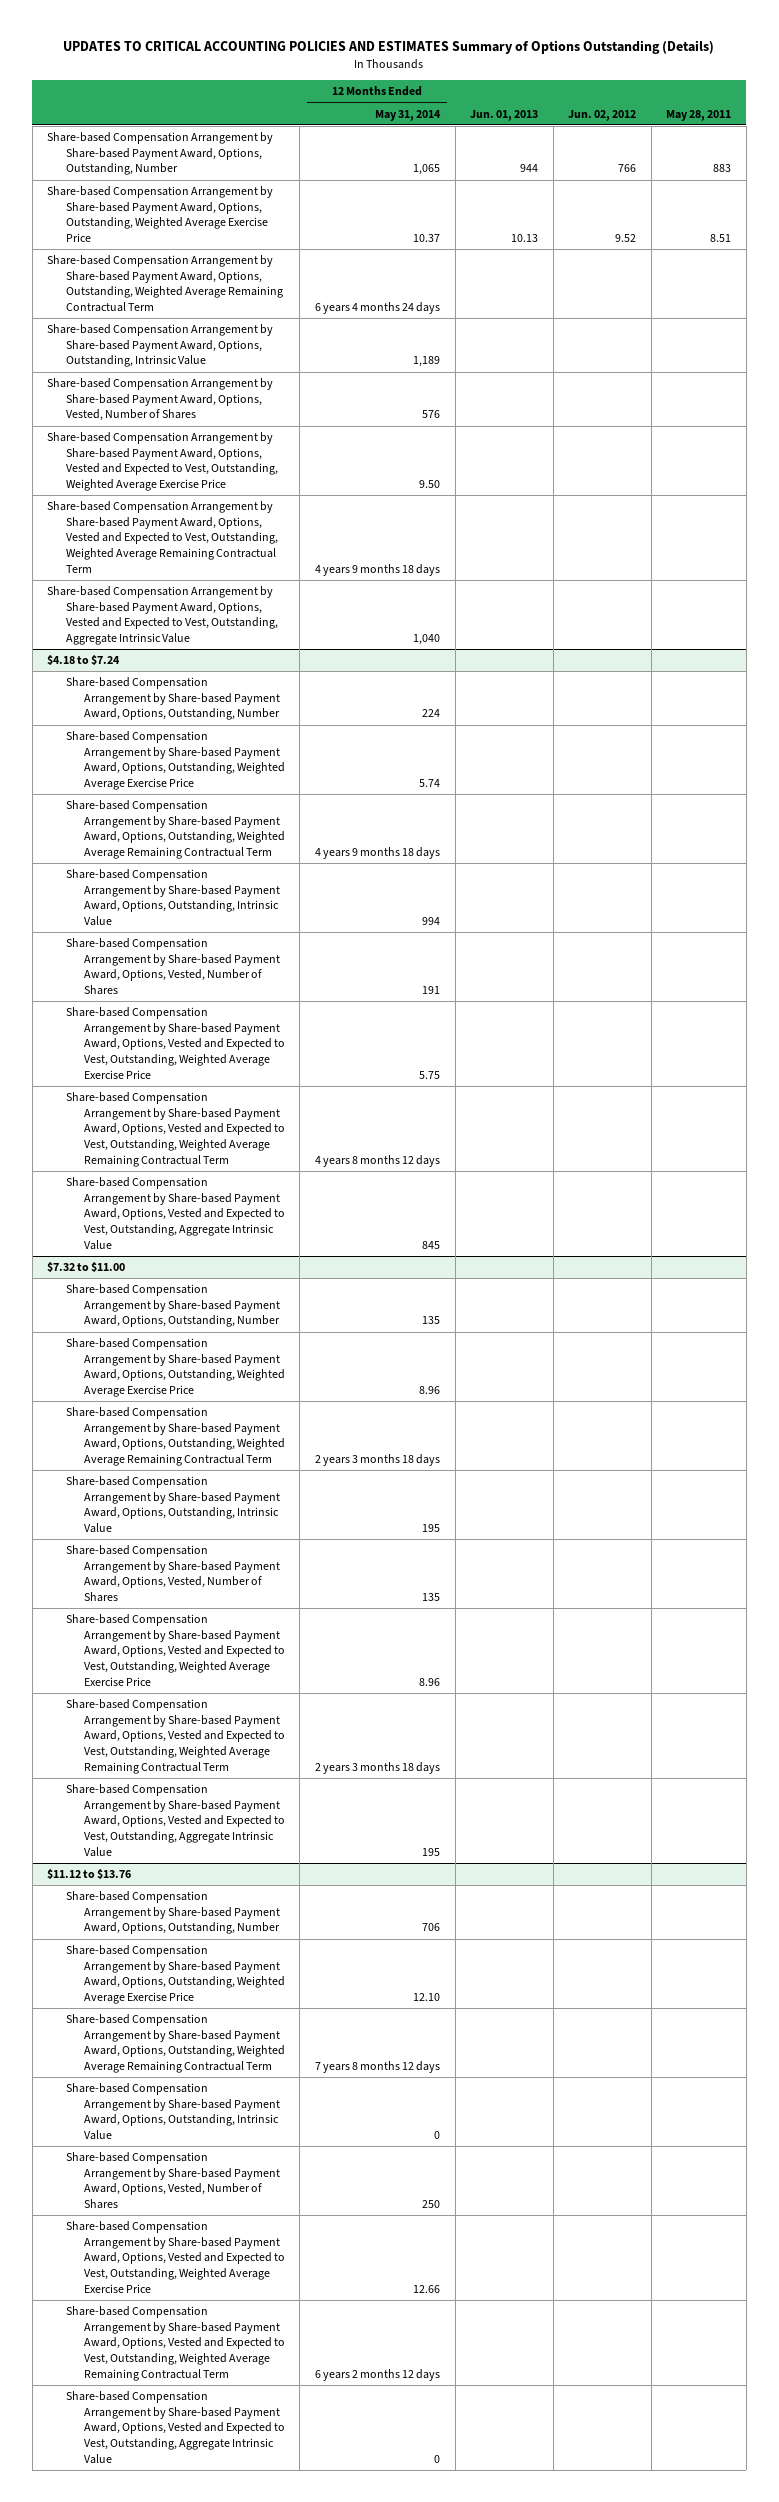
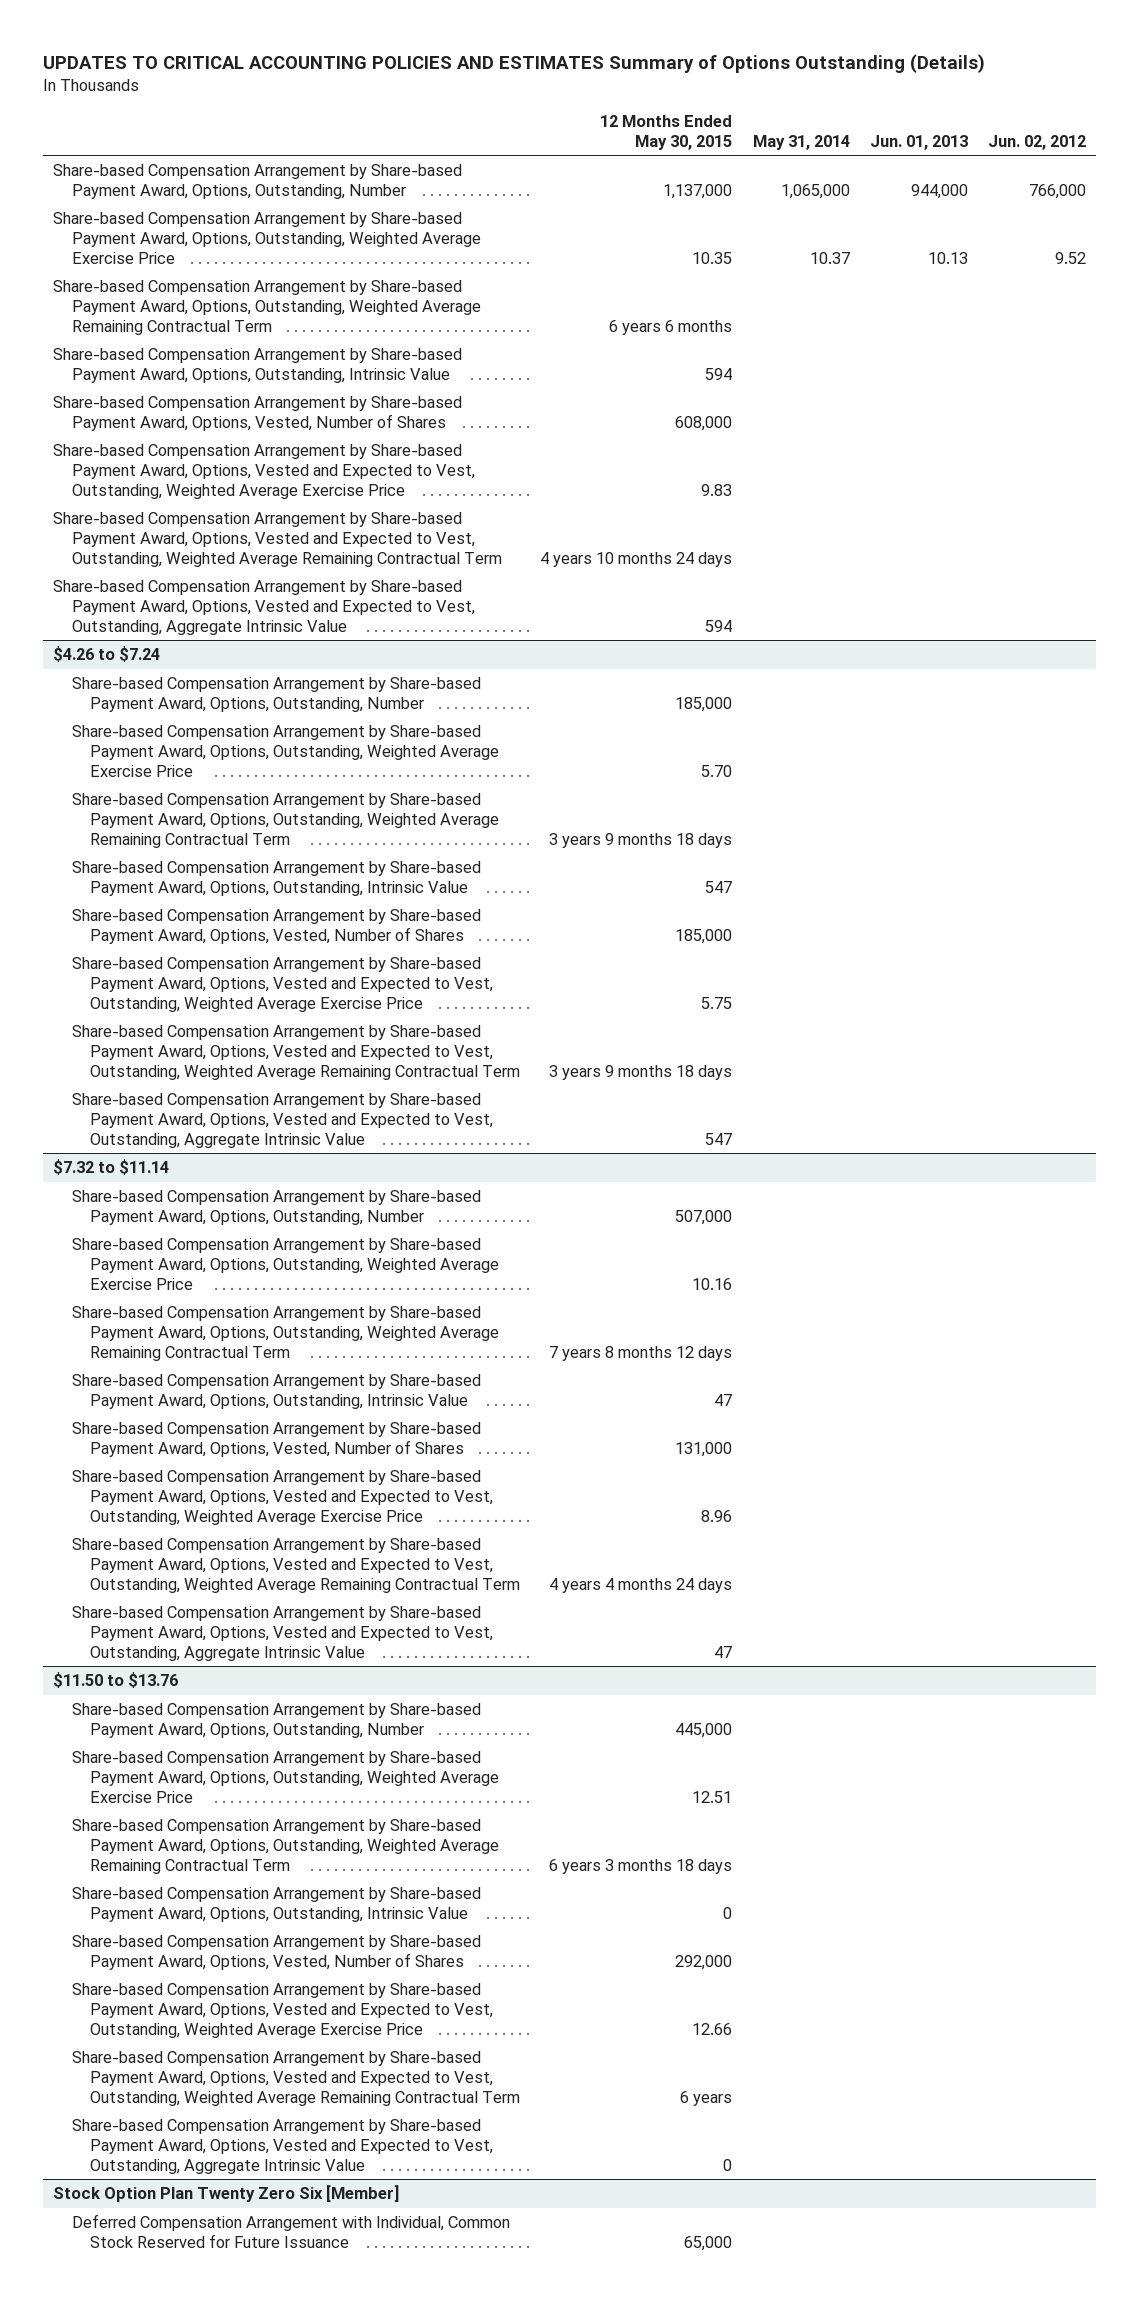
- | 12 Months Ended May 31, 2014 | Jun. 01, 2013 | Jun. 02, 2012 | May 28, 2011
+ | 12 Months Ended May 30, 2015 | May 31, 2014 | Jun. 01, 2013 | Jun. 02, 2012
- Share-based Compensation Arrangement by Share-based Payment Award, Options, Outstanding, Number | 1,065 | 944 | 766 | 883
+ Share-based Compensation Arrangement by Share-based Payment Award, Options, Outstanding, Number | 1,137,000 | 1,065,000 | 944,000 | 766,000
- $4.18 to $7.24
+ $4.26 to $7.24
- $7.32 to $11.00
+ $7.32 to $11.14
- $11.12 to $13.76
+ $11.50 to $13.76
+ Stock Option Plan Twenty Zero Six [Member]
+ Deferred Compensation Arrangement with Individual, Common Stock Reserved for Future Issuance | 65,000 | | |

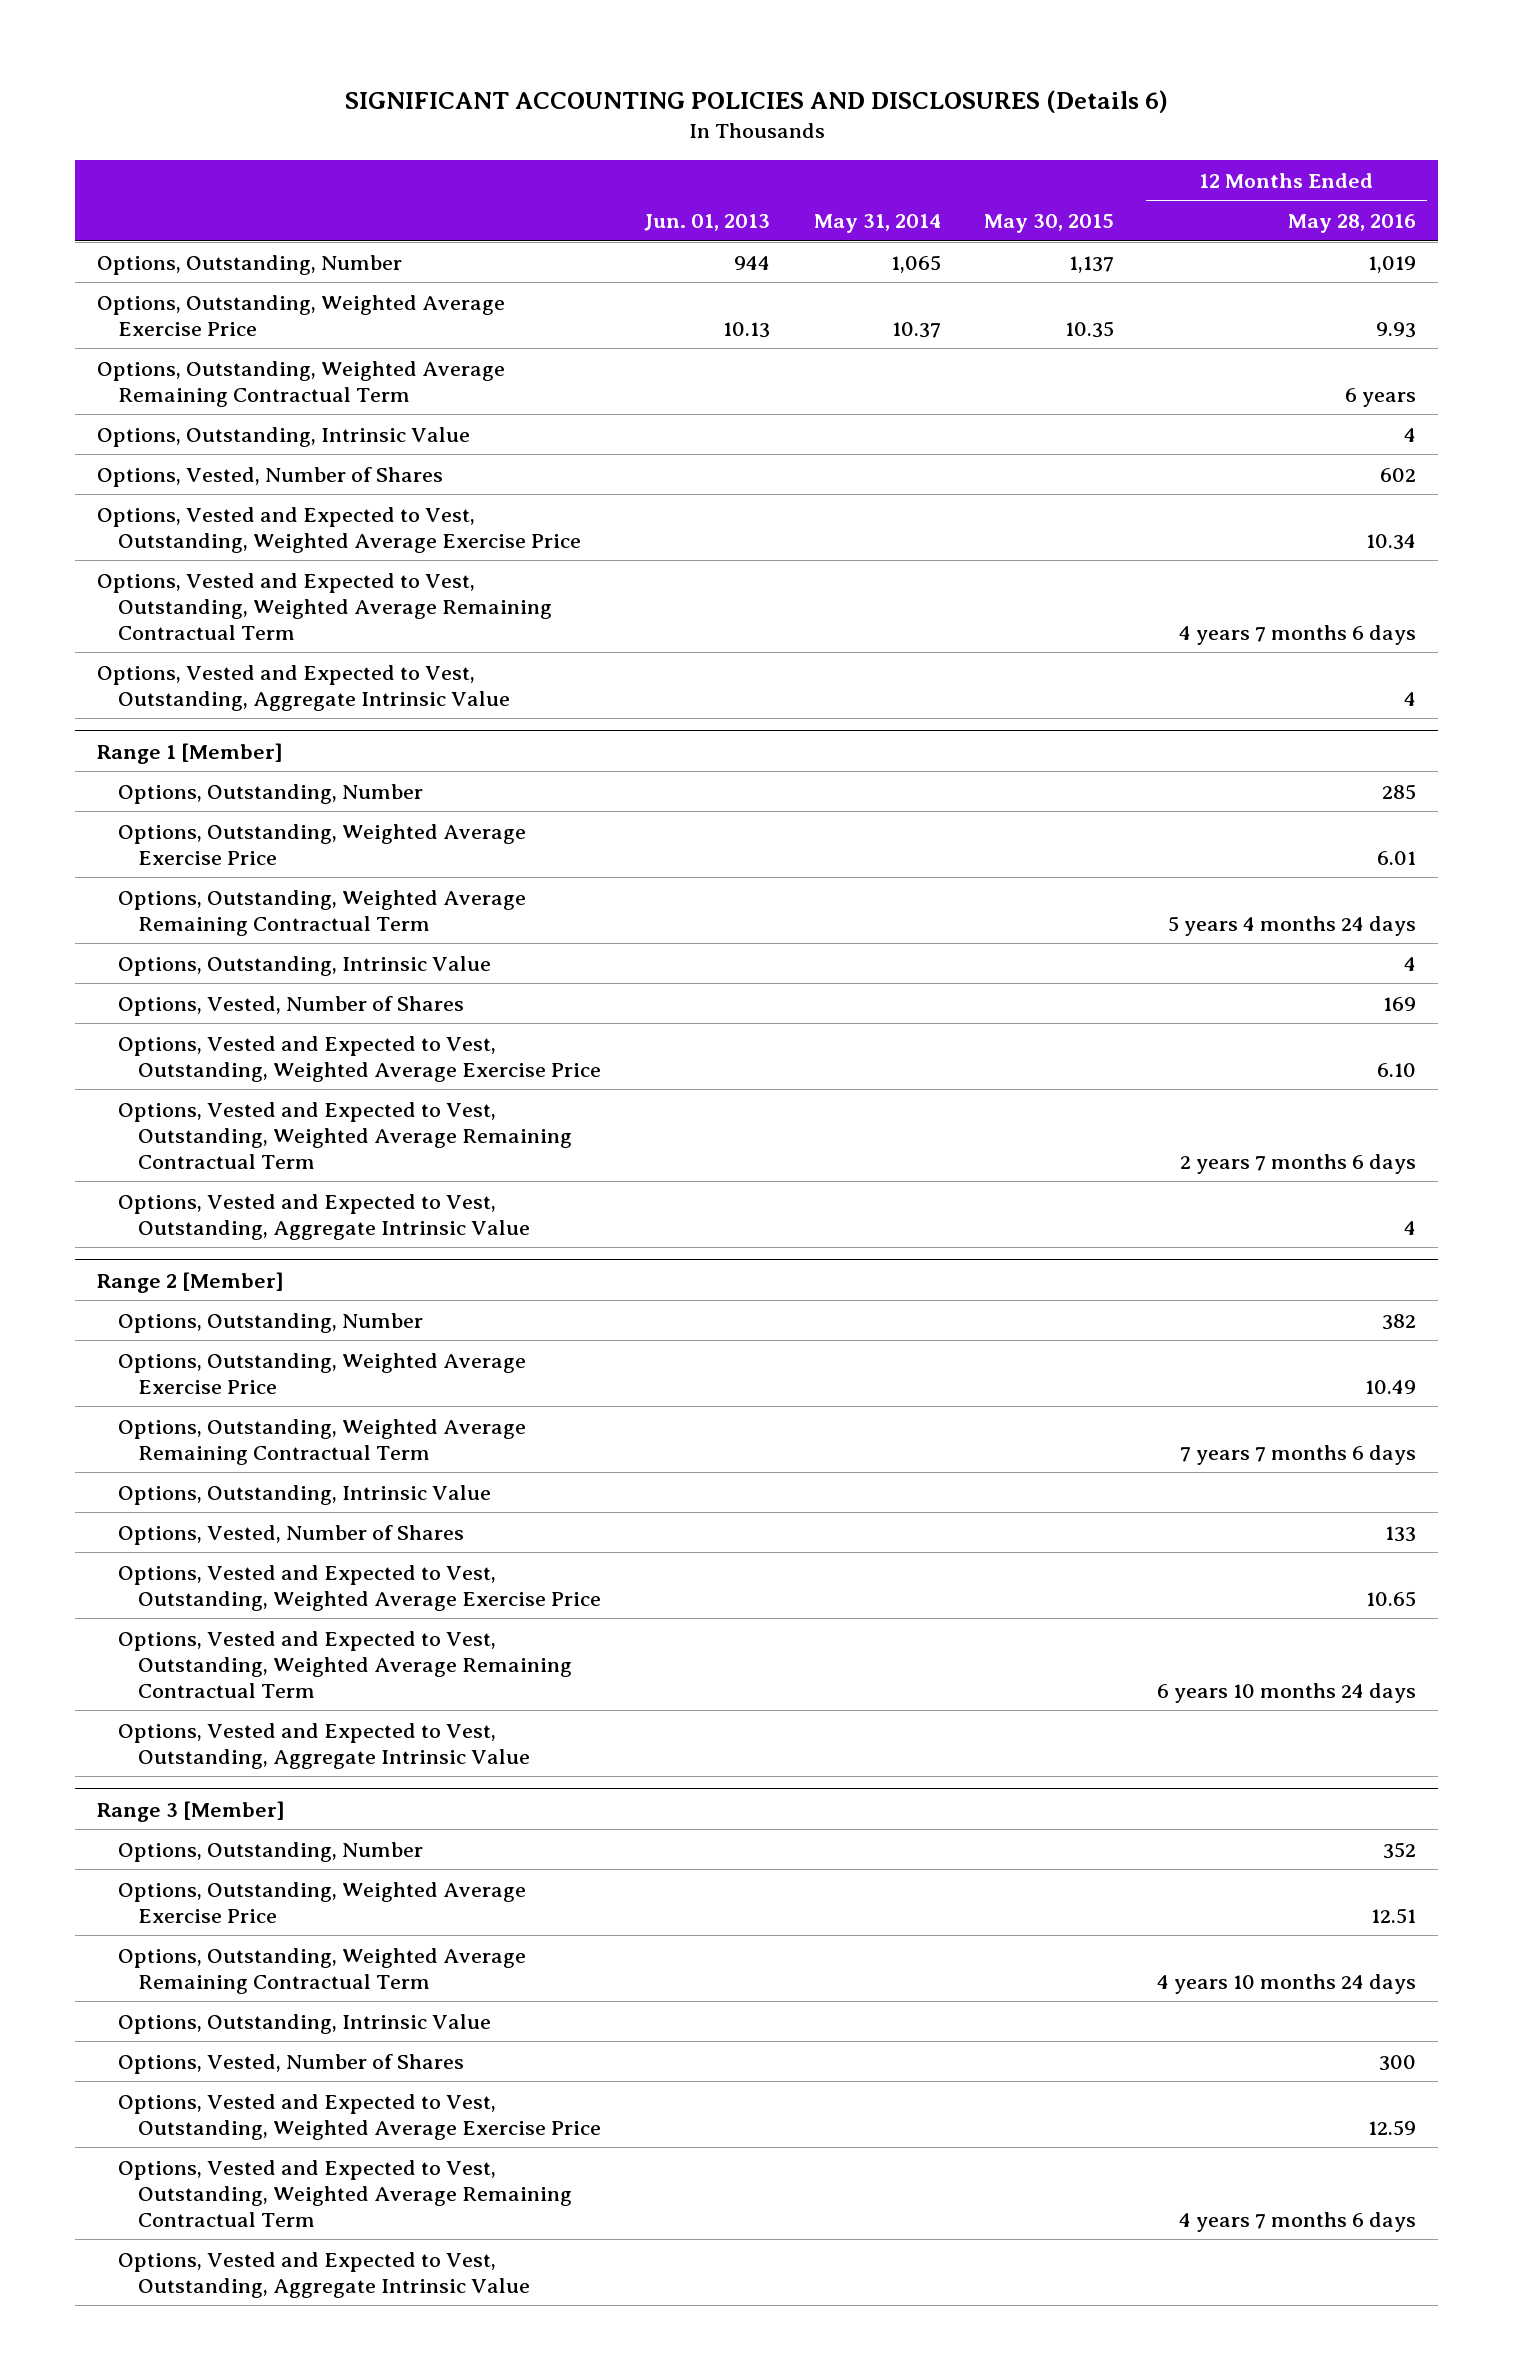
- UPDATES TO CRITICAL ACCOUNTING POLICIES AND ESTIMATES Summary of Options Outstanding (Details)
+ SIGNIFICANT ACCOUNTING POLICIES AND DISCLOSURES (Details 6)
- | 12 Months Ended May 30, 2015 | May 31, 2014 | Jun. 01, 2013 | Jun. 02, 2012
+ | Jun. 01, 2013 | May 31, 2014 | May 30, 2015 | 12 Months Ended May 28, 2016
- Share-based Compensation Arrangement by Share-based Payment Award, Options, Outstanding, Number | 1,137,000 | 1,065,000 | 944,000 | 766,000
- Share-based Compensation Arrangement by Share-based Payment Award, Options, Outstanding, Weighted Average Exercise Price | 10.35 | 10.37 | 10.13 | 9.52
- Share-based Compensation Arrangement by Share-based Payment Award, Options, Outstanding, Weighted Average Remaining Contractual Term | 6 years 6 months | | |
- Share-based Compensation Arrangement by Share-based Payment Award, Options, Outstanding, Intrinsic Value | 594 | | |
- Share-based Compensation Arrangement by Share-based Payment Award, Options, Vested, Number of Shares | 608,000 | | |
- Share-based Compensation Arrangement by Share-based Payment Award, Options, Vested and Expected to Vest, Outstanding, Weighted Average Exercise Price | 9.83 | | |
- Share-based Compensation Arrangement by Share-based Payment Award, Options, Vested and Expected to Vest, Outstanding, Weighted Average Remaining Contractual Term | 4 years 10 months 24 days | | |
- Share-based Compensation Arrangement by Share-based Payment Award, Options, Vested and Expected to Vest, Outstanding, Aggregate Intrinsic Value | 594 | | |
- $4.26 to $7.24
- Share-based Compensation Arrangement by Share-based Payment Award, Options, Outstanding, Number | 185,000 | | |
- Share-based Compensation Arrangement by Share-based Payment Award, Options, Outstanding, Weighted Average Exercise Price | 5.70 | | |
- Share-based Compensation Arrangement by Share-based Payment Award, Options, Outstanding, Weighted Average Remaining Contractual Term | 3 years 9 months 18 days | | |
- Share-based Compensation Arrangement by Share-based Payment Award, Options, Outstanding, Intrinsic Value | 547 | | |
- Share-based Compensation Arrangement by Share-based Payment Award, Options, Vested, Number of Shares | 185,000 | | |
- Share-based Compensation Arrangement by Share-based Payment Award, Options, Vested and Expected to Vest, Outstanding, Weighted Average Exercise Price | 5.75 | | |
- Share-based Compensation Arrangement by Share-based Payment Award, Options, Vested and Expected to Vest, Outstanding, Weighted Average Remaining Contractual Term | 3 years 9 months 18 days | | |
- Share-based Compensation Arrangement by Share-based Payment Award, Options, Vested and Expected to Vest, Outstanding, Aggregate Intrinsic Value | 547 | | |
- $7.32 to $11.14
- Share-based Compensation Arrangement by Share-based Payment Award, Options, Outstanding, Number | 507,000 | | |
- Share-based Compensation Arrangement by Share-based Payment Award, Options, Outstanding, Weighted Average Exercise Price | 10.16 | | |
- Share-based Compensation Arrangement by Share-based Payment Award, Options, Outstanding, Weighted Average Remaining Contractual Term | 7 years 8 months 12 days | | |
- Share-based Compensation Arrangement by Share-based Payment Award, Options, Outstanding, Intrinsic Value | 47 | | |
- Share-based Compensation Arrangement by Share-based Payment Award, Options, Vested, Number of Shares | 131,000 | | |
- Share-based Compensation Arrangement by Share-based Payment Award, Options, Vested and Expected to Vest, Outstanding, Weighted Average Exercise Price | 8.96 | | |
- Share-based Compensation Arrangement by Share-based Payment Award, Options, Vested and Expected to Vest, Outstanding, Weighted Average Remaining Contractual Term | 4 years 4 months 24 days | | |
- Share-based Compensation Arrangement by Share-based Payment Award, Options, Vested and Expected to Vest, Outstanding, Aggregate Intrinsic Value | 47 | | |
- $11.50 to $13.76
- Share-based Compensation Arrangement by Share-based Payment Award, Options, Outstanding, Number | 445,000 | | |
- Share-based Compensation Arrangement by Share-based Payment Award, Options, Outstanding, Weighted Average Exercise Price | 12.51 | | |
- Share-based Compensation Arrangement by Share-based Payment Award, Options, Outstanding, Weighted Average Remaining Contractual Term | 6 years 3 months 18 days | | |
- Share-based Compensation Arrangement by Share-based Payment Award, Options, Outstanding, Intrinsic Value | 0 | | |
- Share-based Compensation Arrangement by Share-based Payment Award, Options, Vested, Number of Shares | 292,000 | | |
- Share-based Compensation Arrangement by Share-based Payment Award, Options, Vested and Expected to Vest, Outstanding, Weighted Average Exercise Price | 12.66 | | |
- Share-based Compensation Arrangement by Share-based Payment Award, Options, Vested and Expected to Vest, Outstanding, Weighted Average Remaining Contractual Term | 6 years | | |
- Share-based Compensation Arrangement by Share-based Payment Award, Options, Vested and Expected to Vest, Outstanding, Aggregate Intrinsic Value | 0 | | |
- Stock Option Plan Twenty Zero Six [Member]
- Deferred Compensation Arrangement with Individual, Common Stock Reserved for Future Issuance | 65,000 | | |
+ Options, Outstanding, Number | 944 | 1,065 | 1,137 | 1,019
+ Options, Outstanding, Weighted Average Exercise Price | 10.13 | 10.37 | 10.35 | 9.93
+ Options, Outstanding, Weighted Average Remaining Contractual Term | | | | 6 years
+ Options, Outstanding, Intrinsic Value | | | | 4
+ Options, Vested, Number of Shares | | | | 602
+ Options, Vested and Expected to Vest, Outstanding, Weighted Average Exercise Price | | | | 10.34
+ Options, Vested and Expected to Vest, Outstanding, Weighted Average Remaining Contractual Term | | | | 4 years 7 months 6 days
+ Options, Vested and Expected to Vest, Outstanding, Aggregate Intrinsic Value | | | | 4
+ Range 1 [Member]
+ Options, Outstanding, Number | | | | 285
+ Options, Outstanding, Weighted Average Exercise Price | | | | 6.01
+ Options, Outstanding, Weighted Average Remaining Contractual Term | | | | 5 years 4 months 24 days
+ Options, Outstanding, Intrinsic Value | | | | 4
+ Options, Vested, Number of Shares | | | | 169
+ Options, Vested and Expected to Vest, Outstanding, Weighted Average Exercise Price | | | | 6.10
+ Options, Vested and Expected to Vest, Outstanding, Weighted Average Remaining Contractual Term | | | | 2 years 7 months 6 days
+ Options, Vested and Expected to Vest, Outstanding, Aggregate Intrinsic Value | | | | 4
+ Range 2 [Member]
+ Options, Outstanding, Number | | | | 382
+ Options, Outstanding, Weighted Average Exercise Price | | | | 10.49
+ Options, Outstanding, Weighted Average Remaining Contractual Term | | | | 7 years 7 months 6 days
+ Options, Outstanding, Intrinsic Value
+ Options, Vested, Number of Shares | | | | 133
+ Options, Vested and Expected to Vest, Outstanding, Weighted Average Exercise Price | | | | 10.65
+ Options, Vested and Expected to Vest, Outstanding, Weighted Average Remaining Contractual Term | | | | 6 years 10 months 24 days
+ Options, Vested and Expected to Vest, Outstanding, Aggregate Intrinsic Value
+ Range 3 [Member]
+ Options, Outstanding, Number | | | | 352
+ Options, Outstanding, Weighted Average Exercise Price | | | | 12.51
+ Options, Outstanding, Weighted Average Remaining Contractual Term | | | | 4 years 10 months 24 days
+ Options, Outstanding, Intrinsic Value
+ Options, Vested, Number of Shares | | | | 300
+ Options, Vested and Expected to Vest, Outstanding, Weighted Average Exercise Price | | | | 12.59
+ Options, Vested and Expected to Vest, Outstanding, Weighted Average Remaining Contractual Term | | | | 4 years 7 months 6 days
+ Options, Vested and Expected to Vest, Outstanding, Aggregate Intrinsic Value

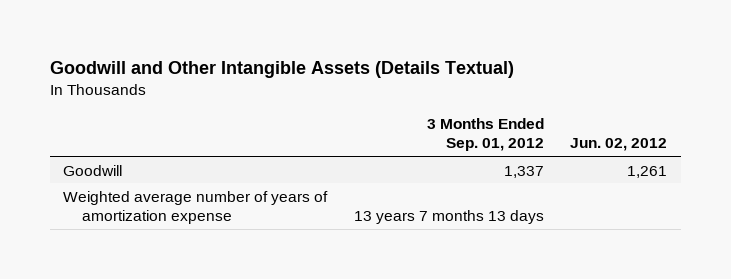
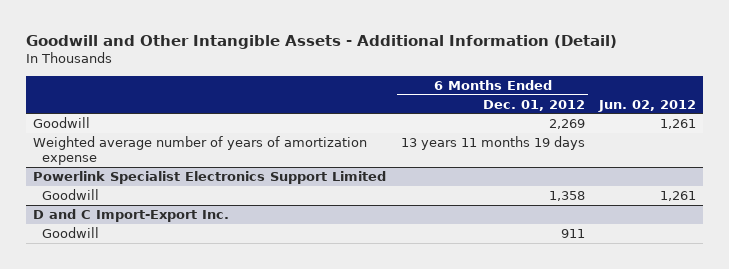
- Goodwill and Other Intangible Assets (Details Textual)
+ Goodwill and Other Intangible Assets - Additional Information (Detail)
- | 3 Months Ended Sep. 01, 2012 | Jun. 02, 2012
+ | 6 Months Ended Dec. 01, 2012 | Jun. 02, 2012
+ Powerlink Specialist Electronics Support Limited
+ Goodwill | 1,358 | 1,261
+ D and C Import-Export Inc.
+ Goodwill | 911 |

